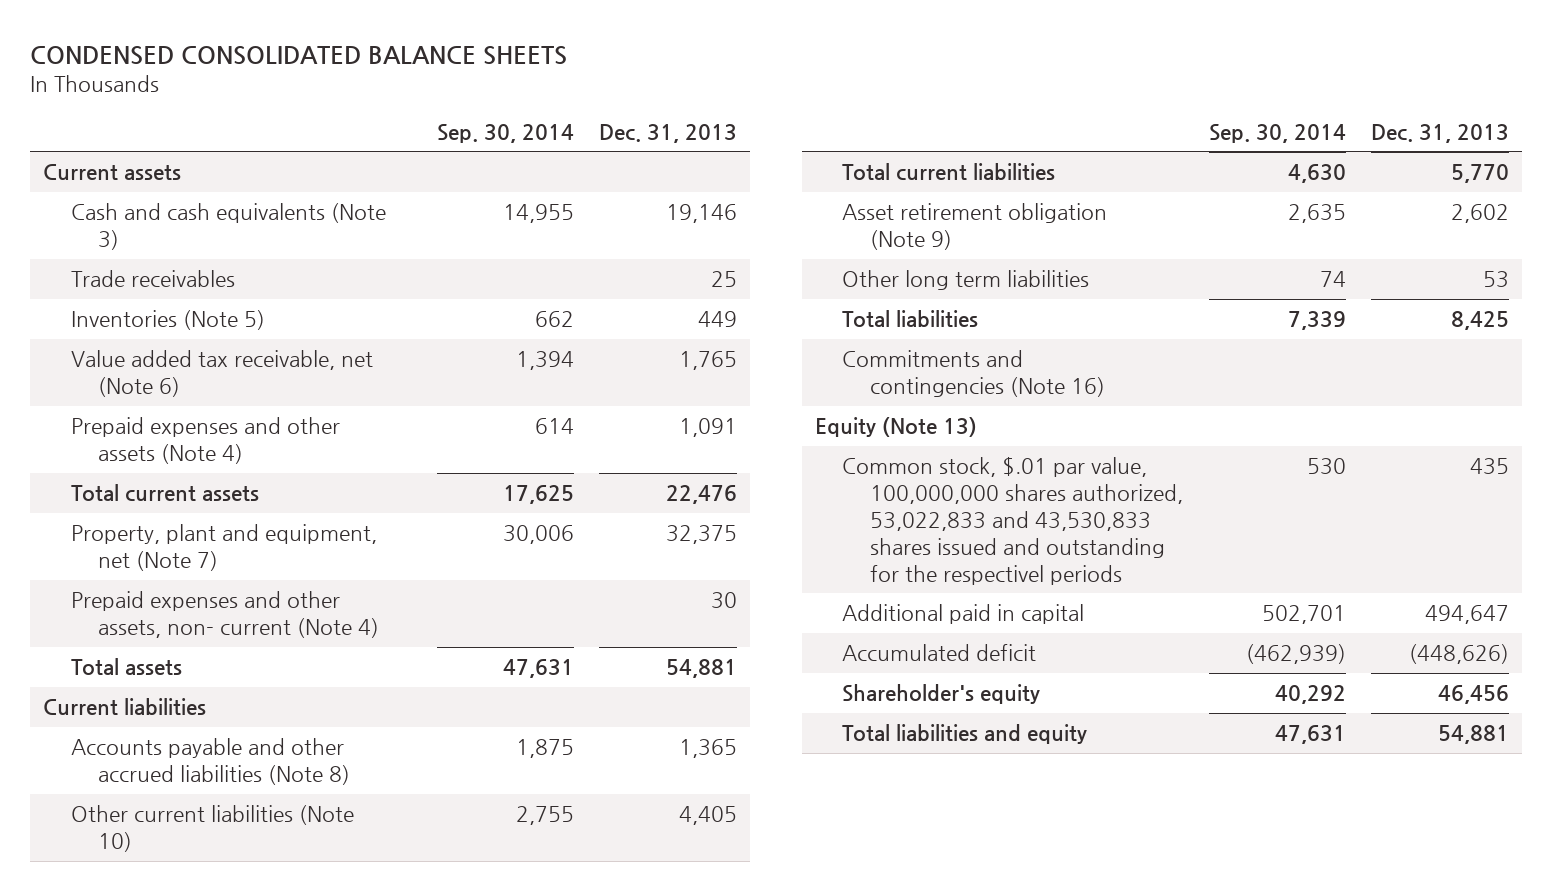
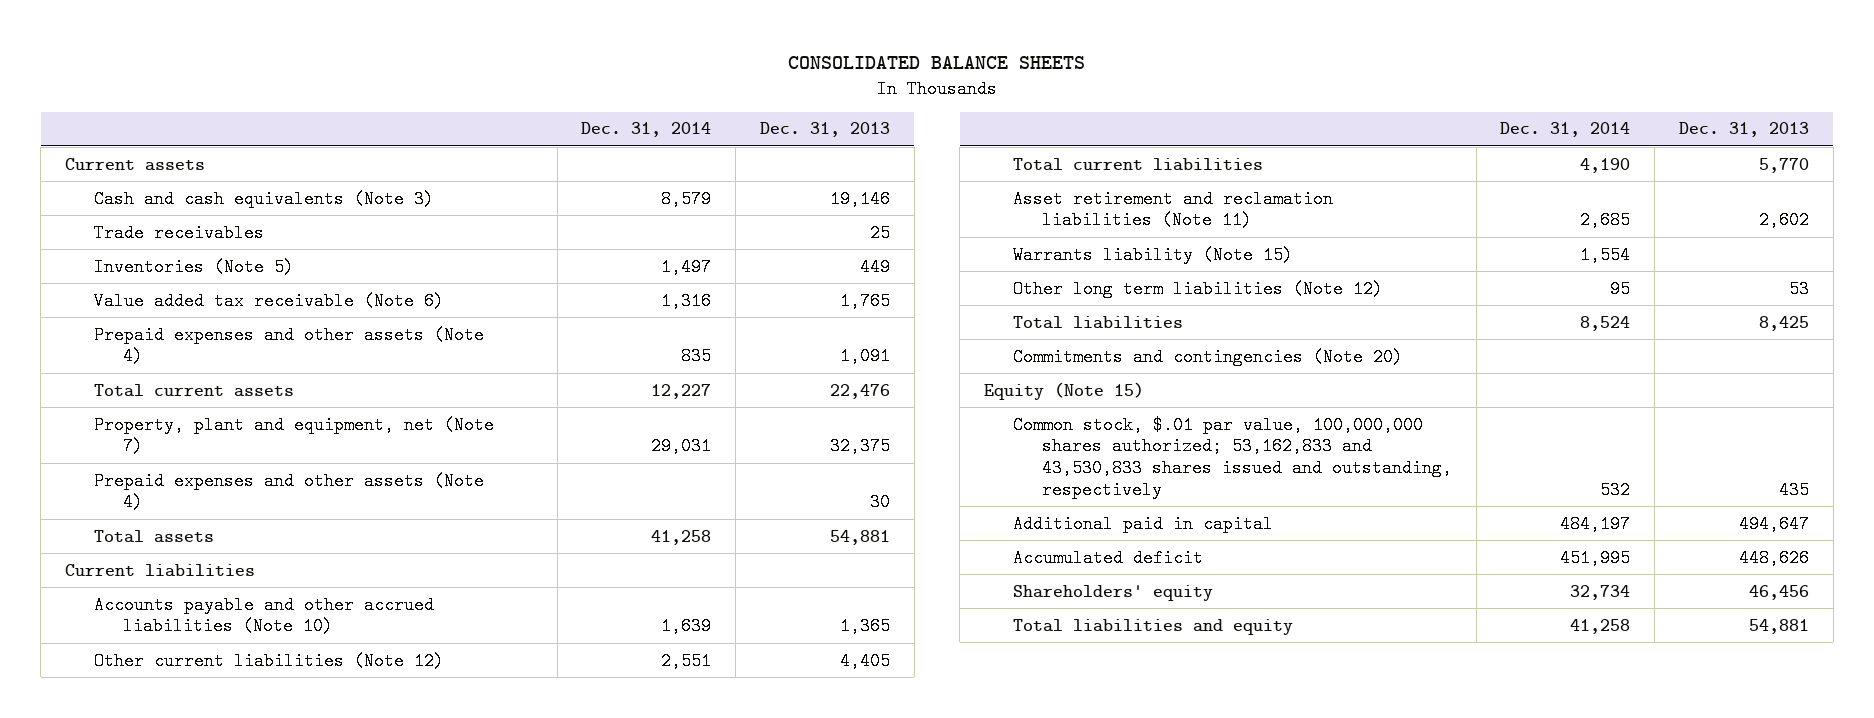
- CONDENSED CONSOLIDATED BALANCE SHEETS
+ CONSOLIDATED BALANCE SHEETS
- | Sep. 30, 2014 | Dec. 31, 2013
+ | Dec. 31, 2014 | Dec. 31, 2013
- Value added tax receivable, net (Note 6) | 1,394 | 1,765
+ Value added tax receivable (Note 6) | 1,316 | 1,765
- Prepaid expenses and other assets, non- current (Note 4) | | 30
+ Prepaid expenses and other assets (Note 4) | | 30
- Accounts payable and other accrued liabilities (Note 8) | 1,875 | 1,365
- Other current liabilities (Note 10) | 2,755 | 4,405
+ Accounts payable and other accrued liabilities (Note 10) | 1,639 | 1,365
+ Other current liabilities (Note 12) | 2,551 | 4,405
- Asset retirement obligation (Note 9) | 2,635 | 2,602
- Other long term liabilities | 74 | 53
+ Asset retirement and reclamation liabilities (Note 11) | 2,685 | 2,602
+ Warrants liability (Note 15) | 1,554 |
+ Other long term liabilities (Note 12) | 95 | 53
- Commitments and contingencies (Note 16)
- Equity (Note 13)
- Common stock, $.01 par value, 100,000,000 shares authorized, 53,022,833 and 43,530,833 shares issued and outstanding for the respectivel periods | 530 | 435
+ Commitments and contingencies (Note 20)
+ Equity (Note 15)
+ Common stock, $.01 par value, 100,000,000 shares authorized; 53,162,833 and 43,530,833 shares issued and outstanding, respectively | 532 | 435
- Accumulated deficit | (462,939) | (448,626)
- Shareholder's equity | 40,292 | 46,456
+ Accumulated deficit | 451,995 | 448,626
+ Shareholders' equity | 32,734 | 46,456

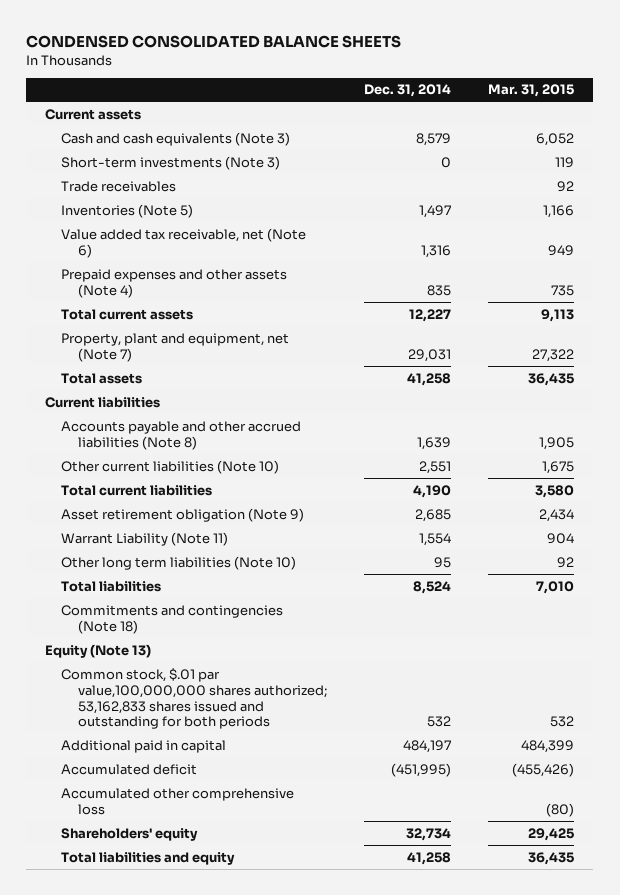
- CONSOLIDATED BALANCE SHEETS
+ CONDENSED CONSOLIDATED BALANCE SHEETS
- | Dec. 31, 2014 | Dec. 31, 2013
+ | Dec. 31, 2014 | Mar. 31, 2015
+ Short-term investments (Note 3) | 0 | 119
- Value added tax receivable (Note 6) | 1,316 | 1,765
+ Value added tax receivable, net (Note 6) | 1,316 | 949
- Prepaid expenses and other assets (Note 4) | | 30
- Accounts payable and other accrued liabilities (Note 10) | 1,639 | 1,365
- Other current liabilities (Note 12) | 2,551 | 4,405
+ Accounts payable and other accrued liabilities (Note 8) | 1,639 | 1,905
+ Other current liabilities (Note 10) | 2,551 | 1,675
- Asset retirement and reclamation liabilities (Note 11) | 2,685 | 2,602
- Warrants liability (Note 15) | 1,554 |
- Other long term liabilities (Note 12) | 95 | 53
+ Asset retirement obligation (Note 9) | 2,685 | 2,434
+ Warrant Liability (Note 11) | 1,554 | 904
+ Other long term liabilities (Note 10) | 95 | 92
- Commitments and contingencies (Note 20)
- Equity (Note 15)
- Common stock, $.01 par value, 100,000,000 shares authorized; 53,162,833 and 43,530,833 shares issued and outstanding, respectively | 532 | 435
+ Commitments and contingencies (Note 18)
+ Equity (Note 13)
+ Common stock, $.01 par value,100,000,000 shares authorized; 53,162,833 shares issued and outstanding for both periods | 532 | 532
- Accumulated deficit | 451,995 | 448,626
+ Accumulated deficit | (451,995) | (455,426)
+ Accumulated other comprehensive loss | | (80)

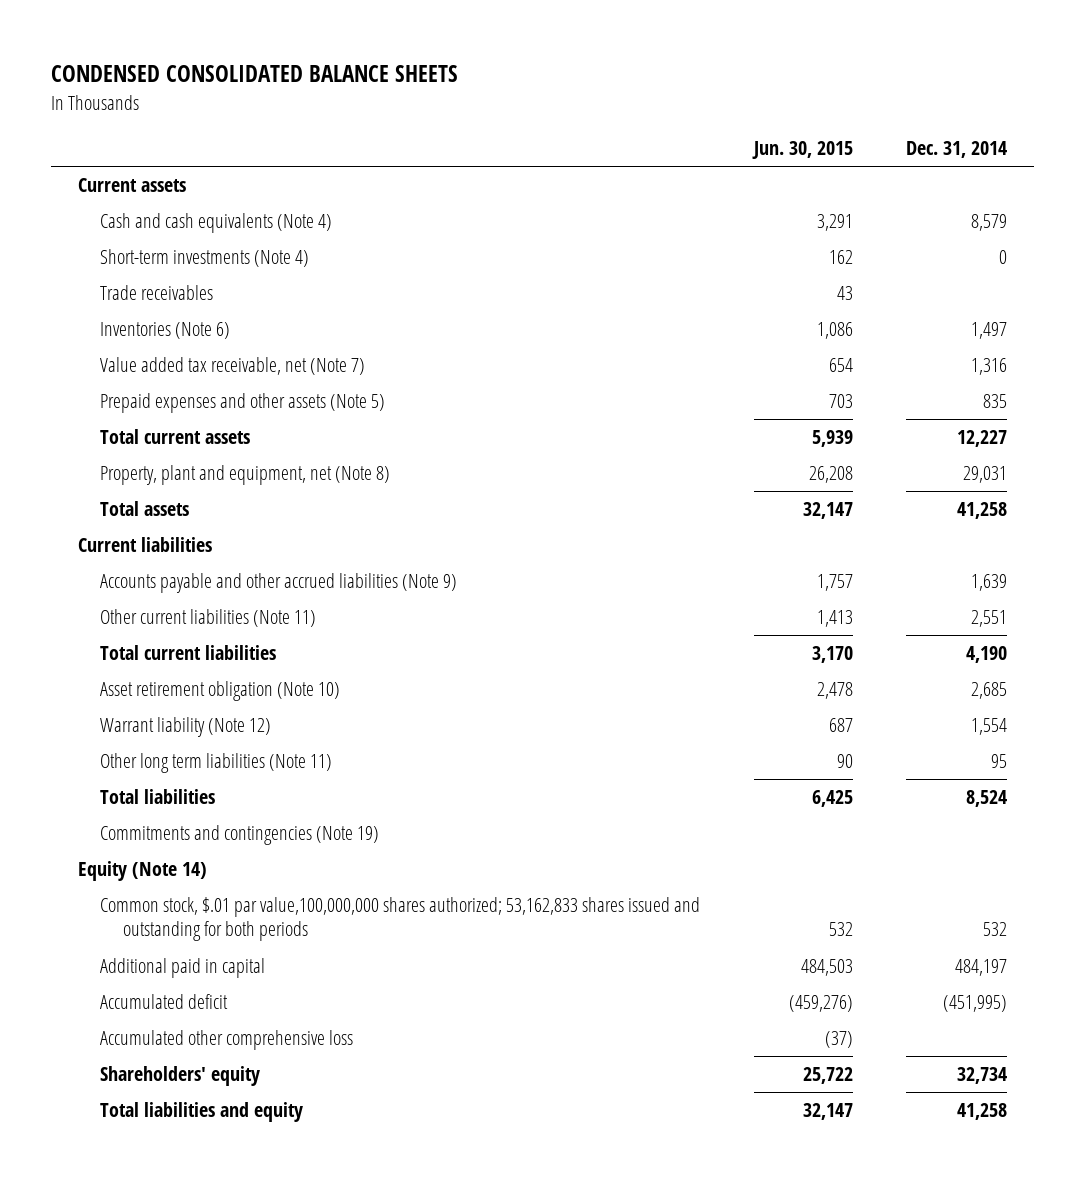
- | Dec. 31, 2014 | Mar. 31, 2015
+ | Jun. 30, 2015 | Dec. 31, 2014
- Cash and cash equivalents (Note 3) | 8,579 | 6,052
- Short-term investments (Note 3) | 0 | 119
+ Cash and cash equivalents (Note 4) | 3,291 | 8,579
+ Short-term investments (Note 4) | 162 | 0
- Inventories (Note 5) | 1,497 | 1,166
- Value added tax receivable, net (Note 6) | 1,316 | 949
- Prepaid expenses and other assets (Note 4) | 835 | 735
+ Inventories (Note 6) | 1,086 | 1,497
+ Value added tax receivable, net (Note 7) | 654 | 1,316
+ Prepaid expenses and other assets (Note 5) | 703 | 835
- Property, plant and equipment, net (Note 7) | 29,031 | 27,322
+ Property, plant and equipment, net (Note 8) | 26,208 | 29,031
- Accounts payable and other accrued liabilities (Note 8) | 1,639 | 1,905
- Other current liabilities (Note 10) | 2,551 | 1,675
+ Accounts payable and other accrued liabilities (Note 9) | 1,757 | 1,639
+ Other current liabilities (Note 11) | 1,413 | 2,551
- Asset retirement obligation (Note 9) | 2,685 | 2,434
- Warrant Liability (Note 11) | 1,554 | 904
- Other long term liabilities (Note 10) | 95 | 92
+ Asset retirement obligation (Note 10) | 2,478 | 2,685
+ Warrant liability (Note 12) | 687 | 1,554
+ Other long term liabilities (Note 11) | 90 | 95
- Commitments and contingencies (Note 18)
- Equity (Note 13)
+ Commitments and contingencies (Note 19)
+ Equity (Note 14)

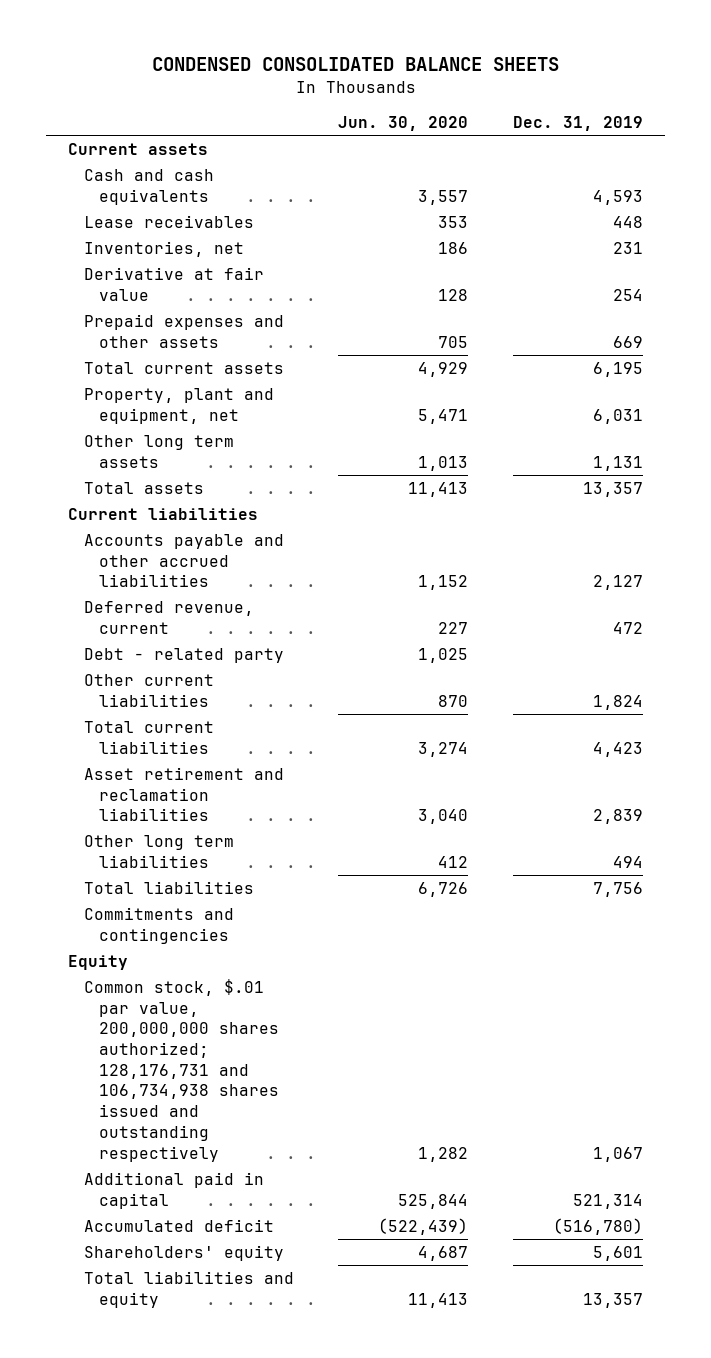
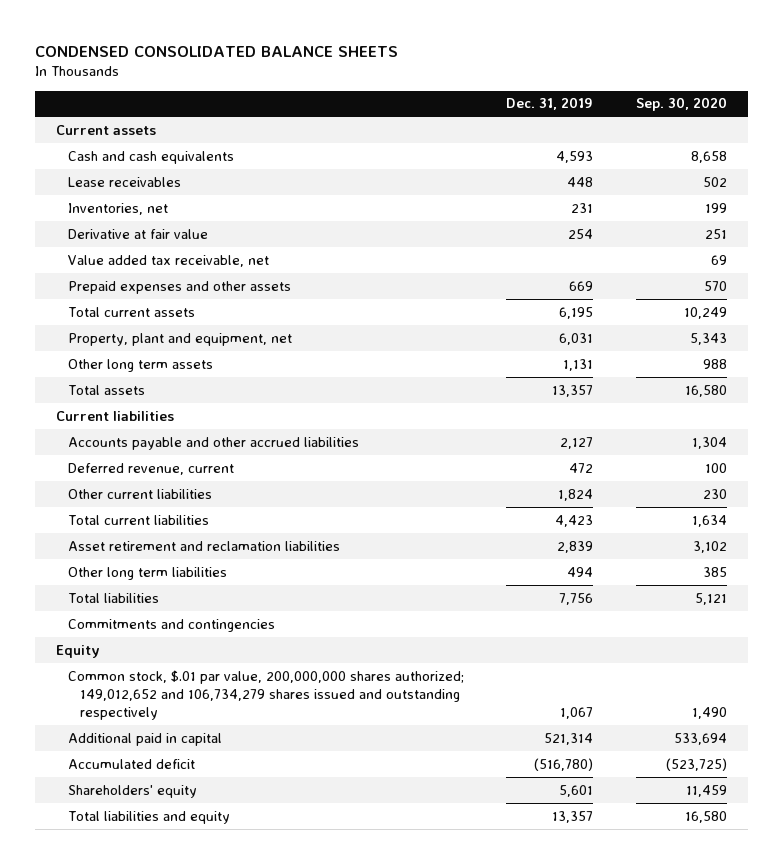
- | Jun. 30, 2020 | Dec. 31, 2019
+ | Dec. 31, 2019 | Sep. 30, 2020
+ Value added tax receivable, net | | 69
- Debt - related party | 1,025 |
- Common stock, $.01 par value, 200,000,000 shares authorized; 128,176,731 and 106,734,938 shares issued and outstanding respectively | 1,282 | 1,067
+ Common stock, $.01 par value, 200,000,000 shares authorized; 149,012,652 and 106,734,279 shares issued and outstanding respectively | 1,067 | 1,490

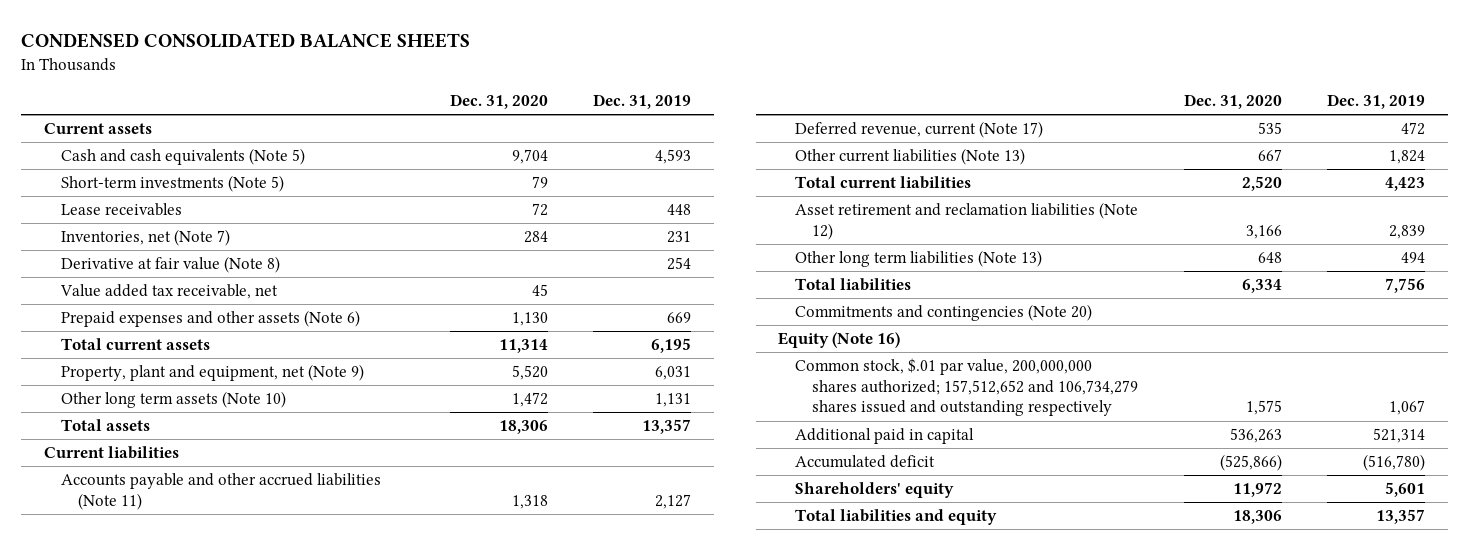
- | Dec. 31, 2019 | Sep. 30, 2020
+ | Dec. 31, 2020 | Dec. 31, 2019
- Cash and cash equivalents | 4,593 | 8,658
+ Cash and cash equivalents (Note 5) | 9,704 | 4,593
+ Short-term investments (Note 5) | 79 |
- Inventories, net | 231 | 199
- Derivative at fair value | 254 | 251
+ Inventories, net (Note 7) | 284 | 231
+ Derivative at fair value (Note 8) | | 254
- Prepaid expenses and other assets | 669 | 570
+ Prepaid expenses and other assets (Note 6) | 1,130 | 669
- Property, plant and equipment, net | 6,031 | 5,343
- Other long term assets | 1,131 | 988
+ Property, plant and equipment, net (Note 9) | 5,520 | 6,031
+ Other long term assets (Note 10) | 1,472 | 1,131
- Accounts payable and other accrued liabilities | 2,127 | 1,304
- Deferred revenue, current | 472 | 100
- Other current liabilities | 1,824 | 230
+ Accounts payable and other accrued liabilities (Note 11) | 1,318 | 2,127
+ Deferred revenue, current (Note 17) | 535 | 472
+ Other current liabilities (Note 13) | 667 | 1,824
- Asset retirement and reclamation liabilities | 2,839 | 3,102
- Other long term liabilities | 494 | 385
+ Asset retirement and reclamation liabilities (Note 12) | 3,166 | 2,839
+ Other long term liabilities (Note 13) | 648 | 494
- Commitments and contingencies
- Equity
- Common stock, $.01 par value, 200,000,000 shares authorized; 149,012,652 and 106,734,279 shares issued and outstanding respectively | 1,067 | 1,490
+ Commitments and contingencies (Note 20)
+ Equity (Note 16)
+ Common stock, $.01 par value, 200,000,000 shares authorized; 157,512,652 and 106,734,279 shares issued and outstanding respectively | 1,575 | 1,067

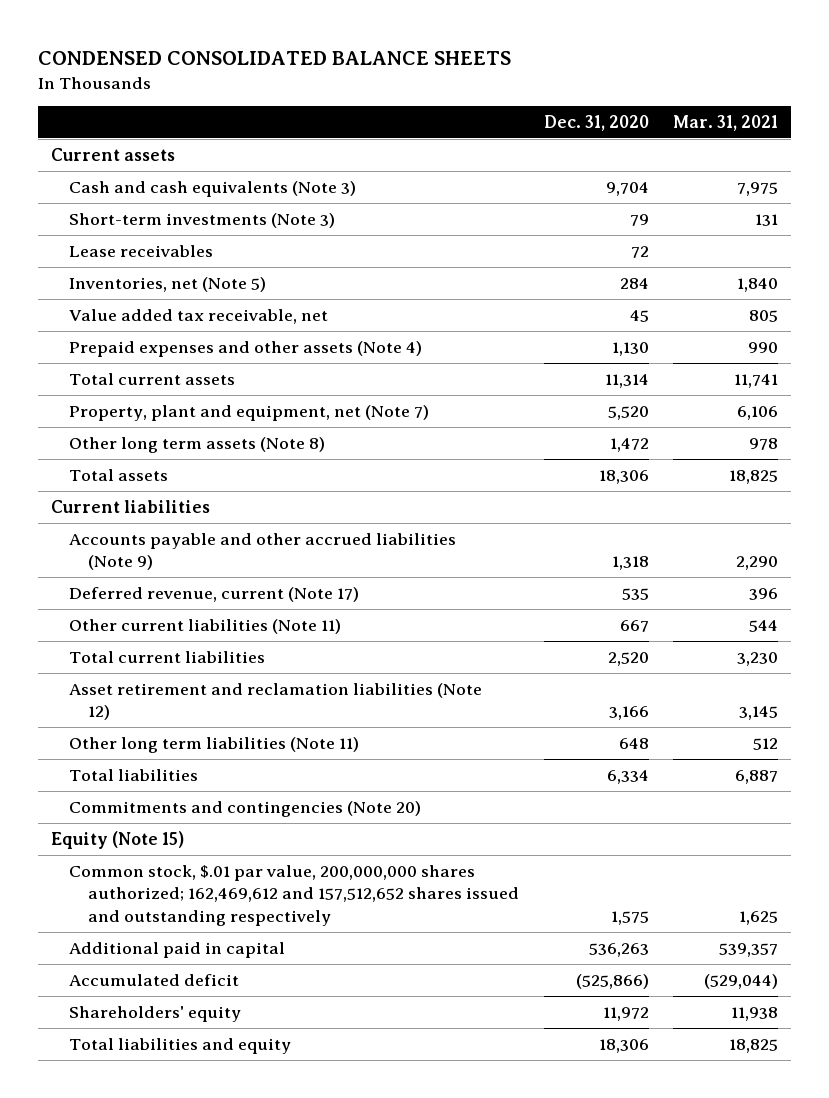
- | Dec. 31, 2020 | Dec. 31, 2019
+ | Dec. 31, 2020 | Mar. 31, 2021
- Cash and cash equivalents (Note 5) | 9,704 | 4,593
- Short-term investments (Note 5) | 79 |
+ Cash and cash equivalents (Note 3) | 9,704 | 7,975
+ Short-term investments (Note 3) | 79 | 131
- Inventories, net (Note 7) | 284 | 231
- Derivative at fair value (Note 8) | | 254
+ Inventories, net (Note 5) | 284 | 1,840
- Prepaid expenses and other assets (Note 6) | 1,130 | 669
+ Prepaid expenses and other assets (Note 4) | 1,130 | 990
- Property, plant and equipment, net (Note 9) | 5,520 | 6,031
- Other long term assets (Note 10) | 1,472 | 1,131
+ Property, plant and equipment, net (Note 7) | 5,520 | 6,106
+ Other long term assets (Note 8) | 1,472 | 978
- Accounts payable and other accrued liabilities (Note 11) | 1,318 | 2,127
+ Accounts payable and other accrued liabilities (Note 9) | 1,318 | 2,290
- Other current liabilities (Note 13) | 667 | 1,824
+ Other current liabilities (Note 11) | 667 | 544
- Other long term liabilities (Note 13) | 648 | 494
+ Other long term liabilities (Note 11) | 648 | 512
- Equity (Note 16)
- Common stock, $.01 par value, 200,000,000 shares authorized; 157,512,652 and 106,734,279 shares issued and outstanding respectively | 1,575 | 1,067
+ Equity (Note 15)
+ Common stock, $.01 par value, 200,000,000 shares authorized; 162,469,612 and 157,512,652 shares issued and outstanding respectively | 1,575 | 1,625

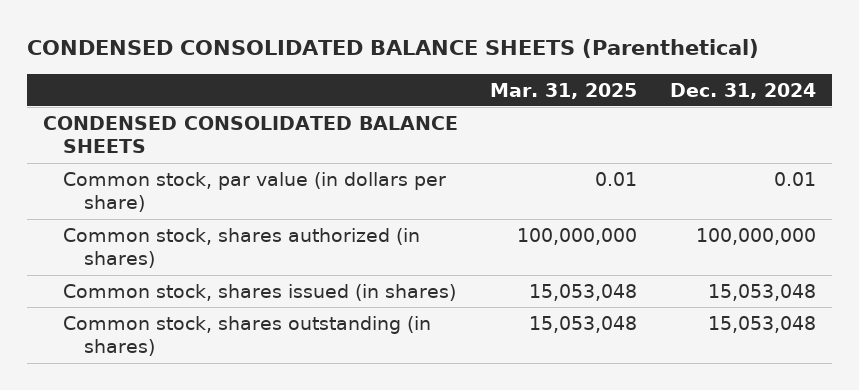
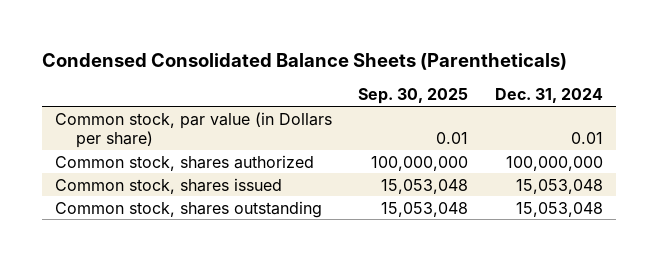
- CONDENSED CONSOLIDATED BALANCE SHEETS (Parenthetical)
+ Condensed Consolidated Balance Sheets (Parentheticals)
- | Mar. 31, 2025 | Dec. 31, 2024
+ | Sep. 30, 2025 | Dec. 31, 2024
- CONDENSED CONSOLIDATED BALANCE SHEETS
- Common stock, par value (in dollars per share) | 0.01 | 0.01
- Common stock, shares authorized (in shares) | 100,000,000 | 100,000,000
- Common stock, shares issued (in shares) | 15,053,048 | 15,053,048
- Common stock, shares outstanding (in shares) | 15,053,048 | 15,053,048
+ Common stock, par value (in Dollars per share) | 0.01 | 0.01
+ Common stock, shares authorized | 100,000,000 | 100,000,000
+ Common stock, shares issued | 15,053,048 | 15,053,048
+ Common stock, shares outstanding | 15,053,048 | 15,053,048

